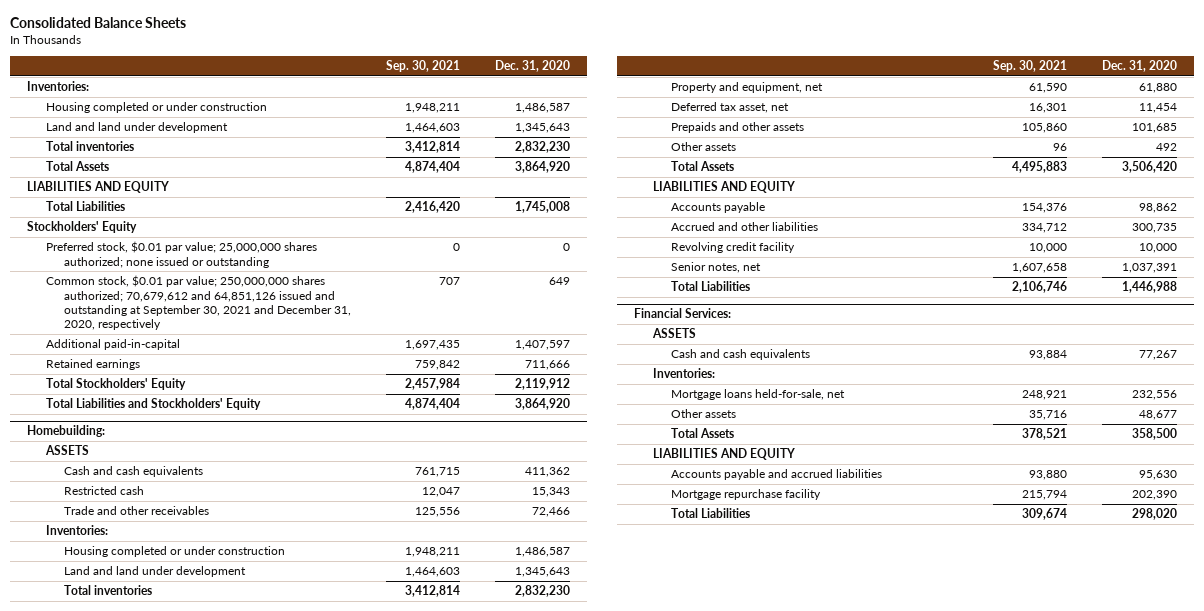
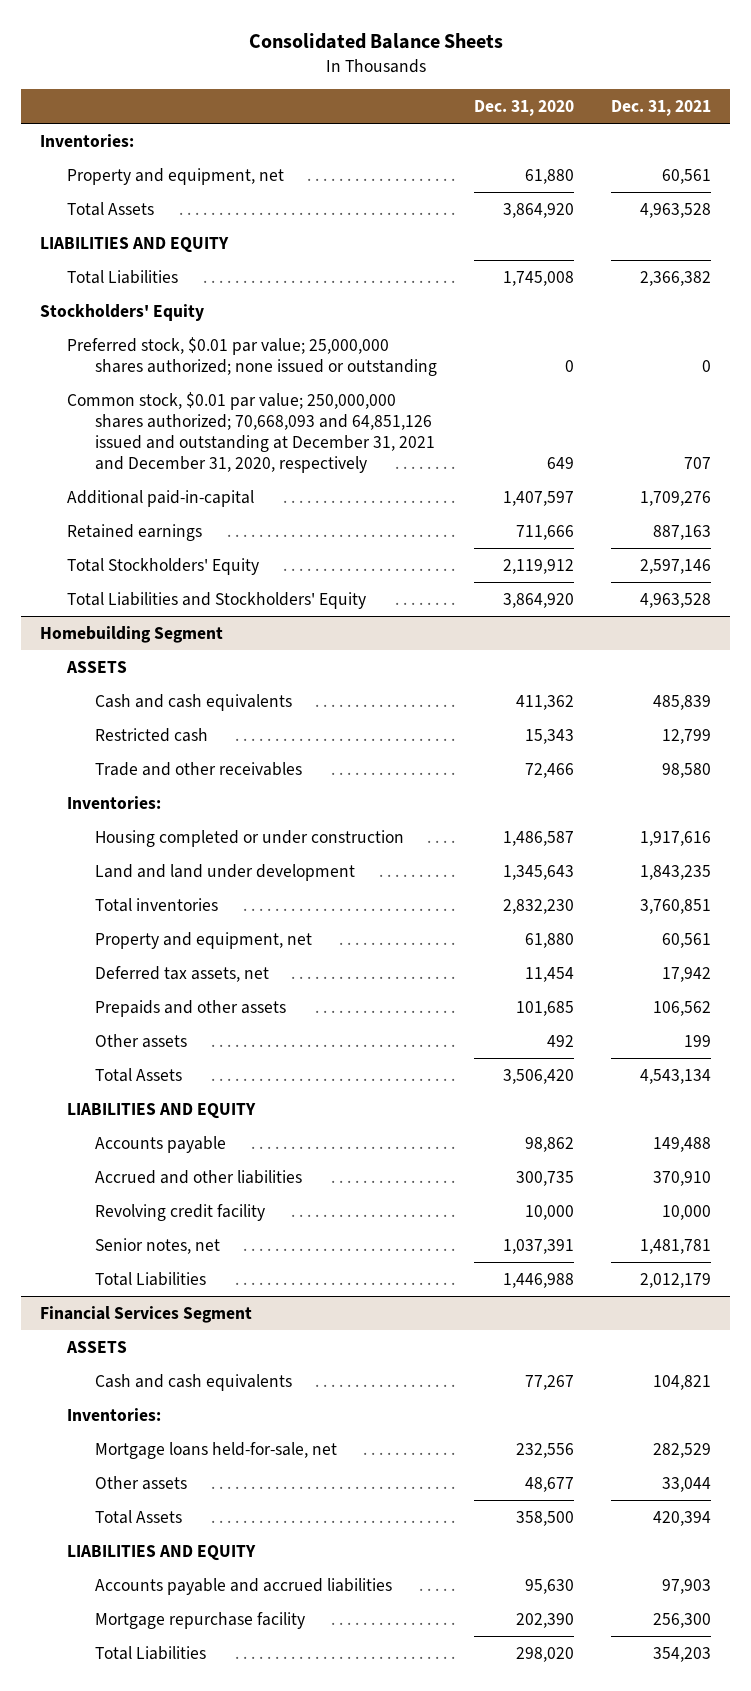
- | Sep. 30, 2021 | Dec. 31, 2020
+ | Dec. 31, 2020 | Dec. 31, 2021
- Housing completed or under construction | 1,948,211 | 1,486,587
- Land and land under development | 1,464,603 | 1,345,643
- Total inventories | 3,412,814 | 2,832,230
+ Property and equipment, net | 61,880 | 60,561
- Common stock, $0.01 par value; 250,000,000 shares authorized; 70,679,612 and 64,851,126 issued and outstanding at September 30, 2021 and December 31, 2020, respectively | 707 | 649
+ Common stock, $0.01 par value; 250,000,000 shares authorized; 70,668,093 and 64,851,126 issued and outstanding at December 31, 2021 and December 31, 2020, respectively | 649 | 707
- Homebuilding:
+ Homebuilding Segment
- Deferred tax asset, net | 16,301 | 11,454
+ Deferred tax assets, net | 11,454 | 17,942
- Financial Services:
+ Financial Services Segment

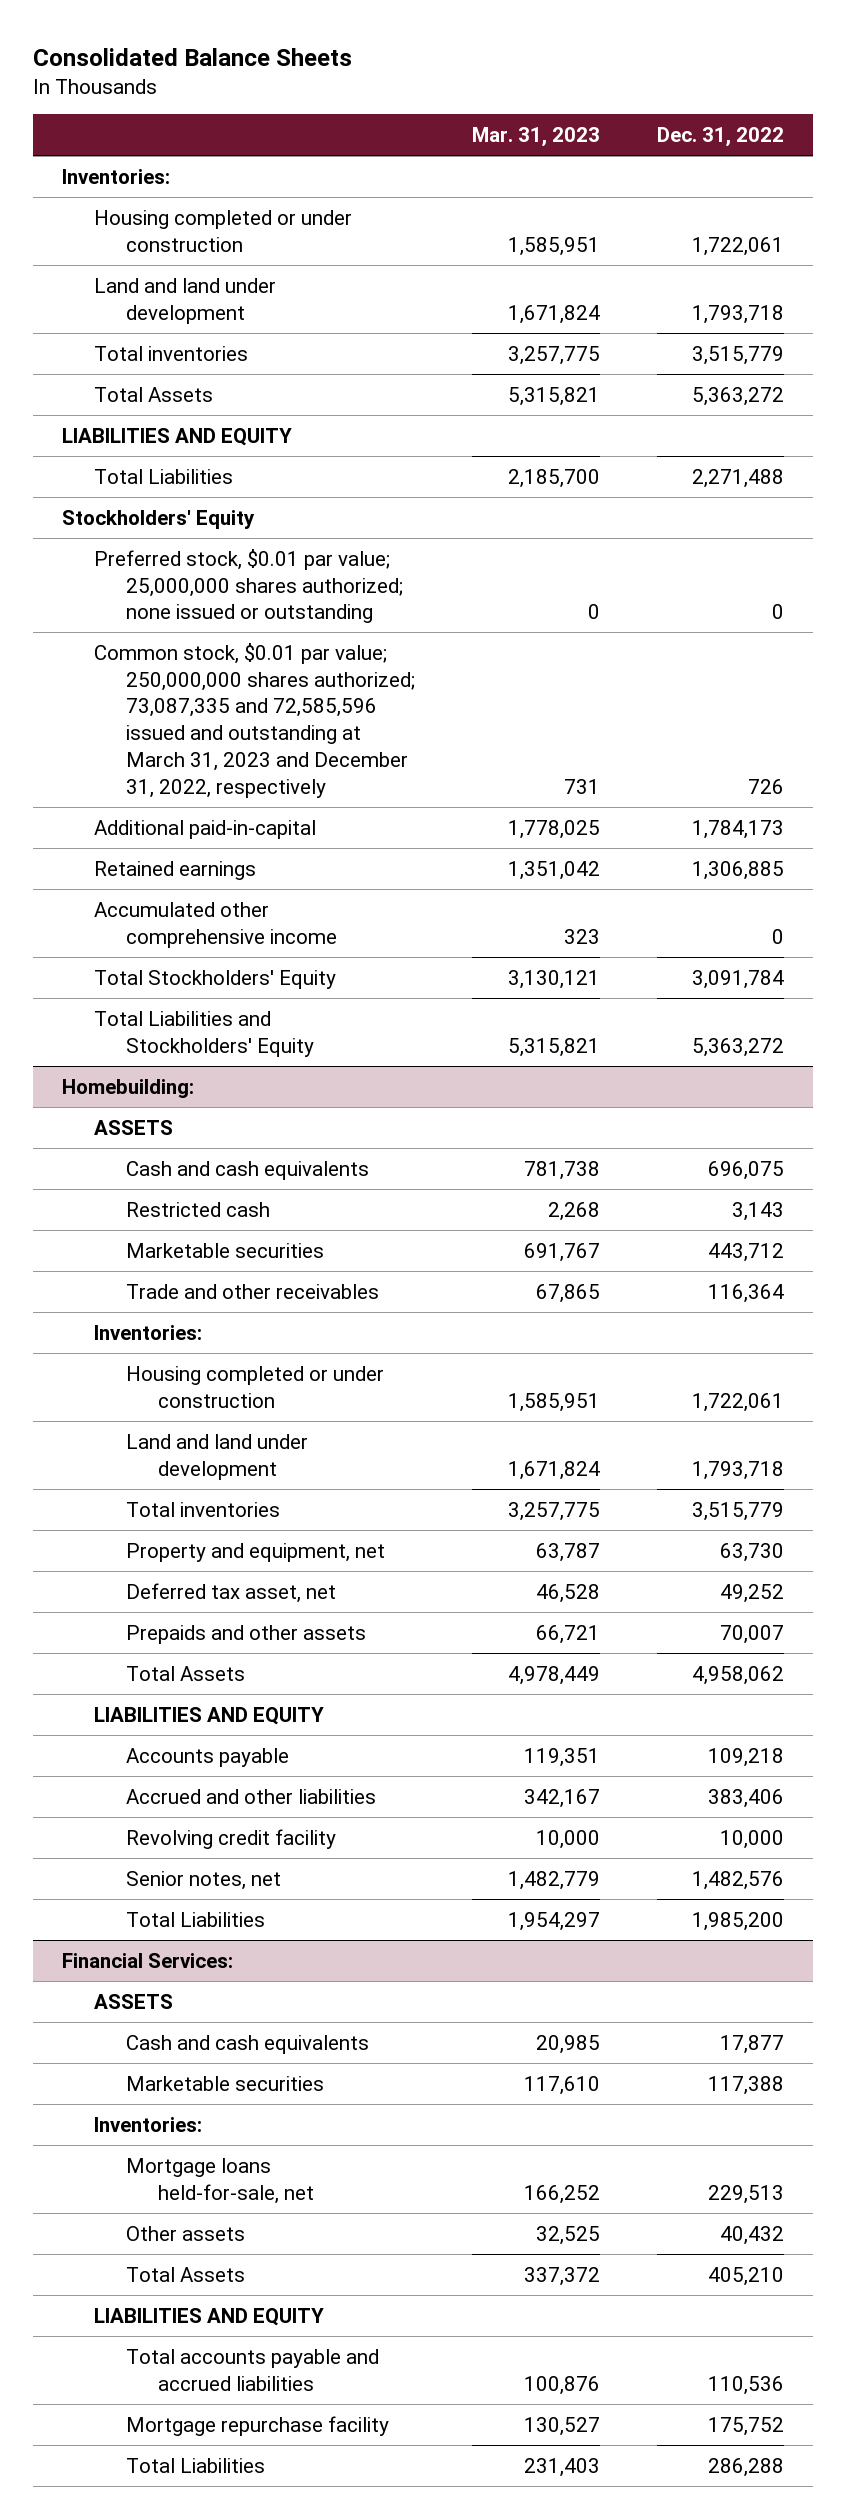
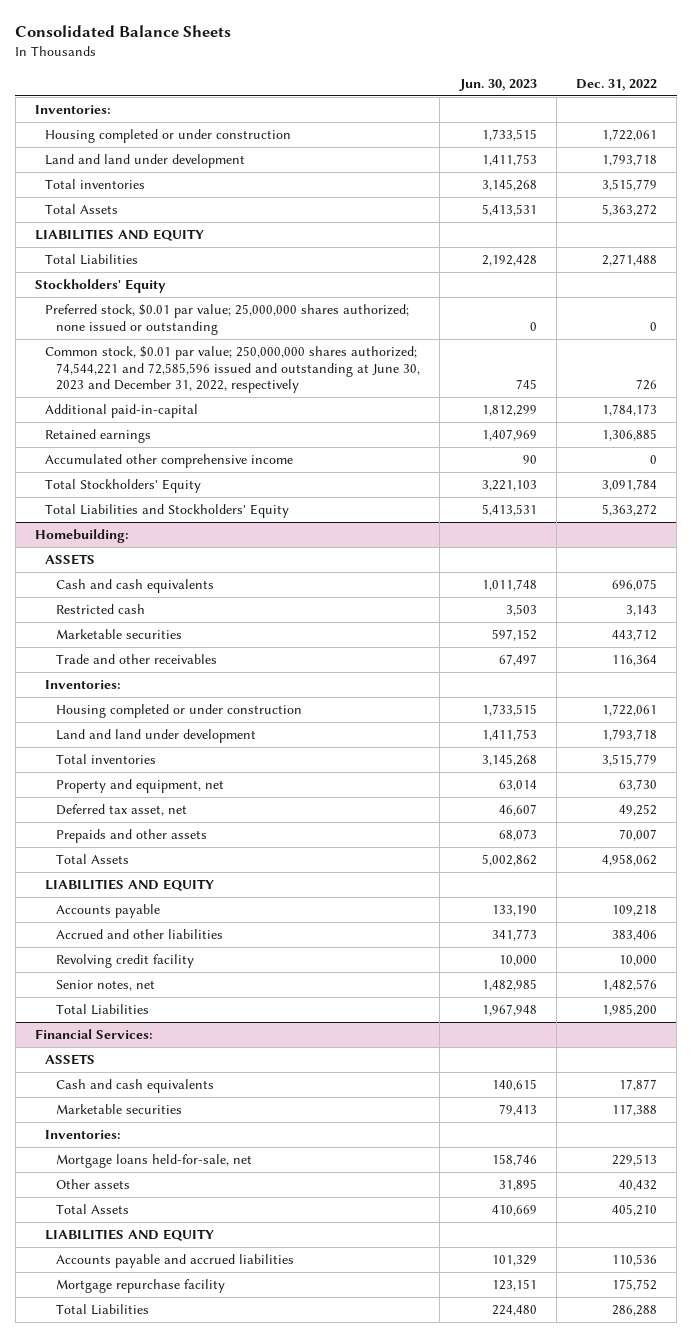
- | Mar. 31, 2023 | Dec. 31, 2022
+ | Jun. 30, 2023 | Dec. 31, 2022
- Common stock, $0.01 par value; 250,000,000 shares authorized; 73,087,335 and 72,585,596 issued and outstanding at March 31, 2023 and December 31, 2022, respectively | 731 | 726
+ Common stock, $0.01 par value; 250,000,000 shares authorized; 74,544,221 and 72,585,596 issued and outstanding at June 30, 2023 and December 31, 2022, respectively | 745 | 726
@ Financial Services:
- Total accounts payable and accrued liabilities | 100,876 | 110,536
+ Accounts payable and accrued liabilities | 101,329 | 110,536

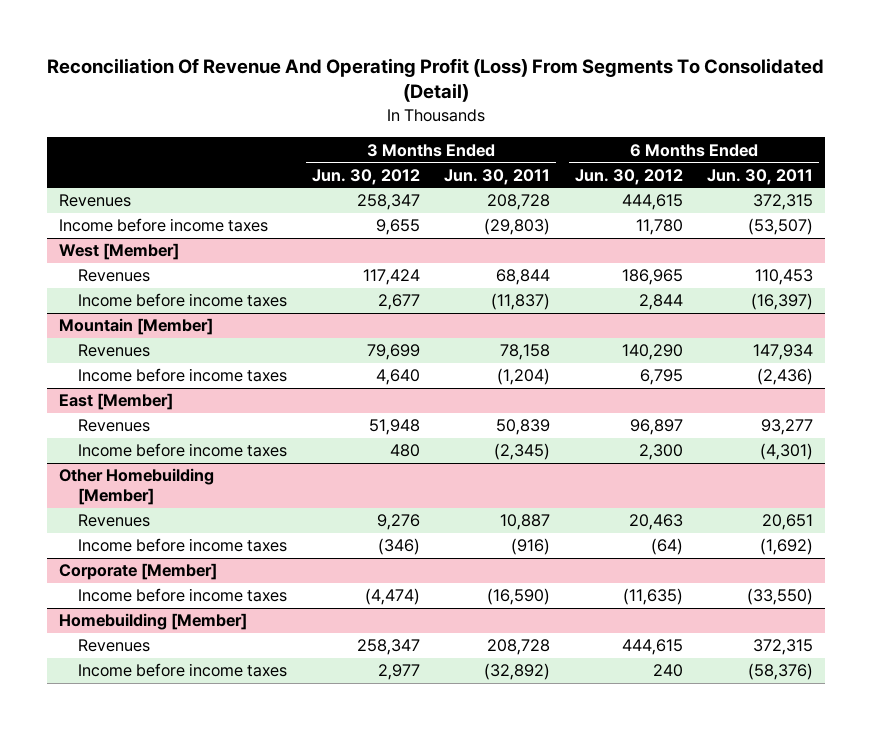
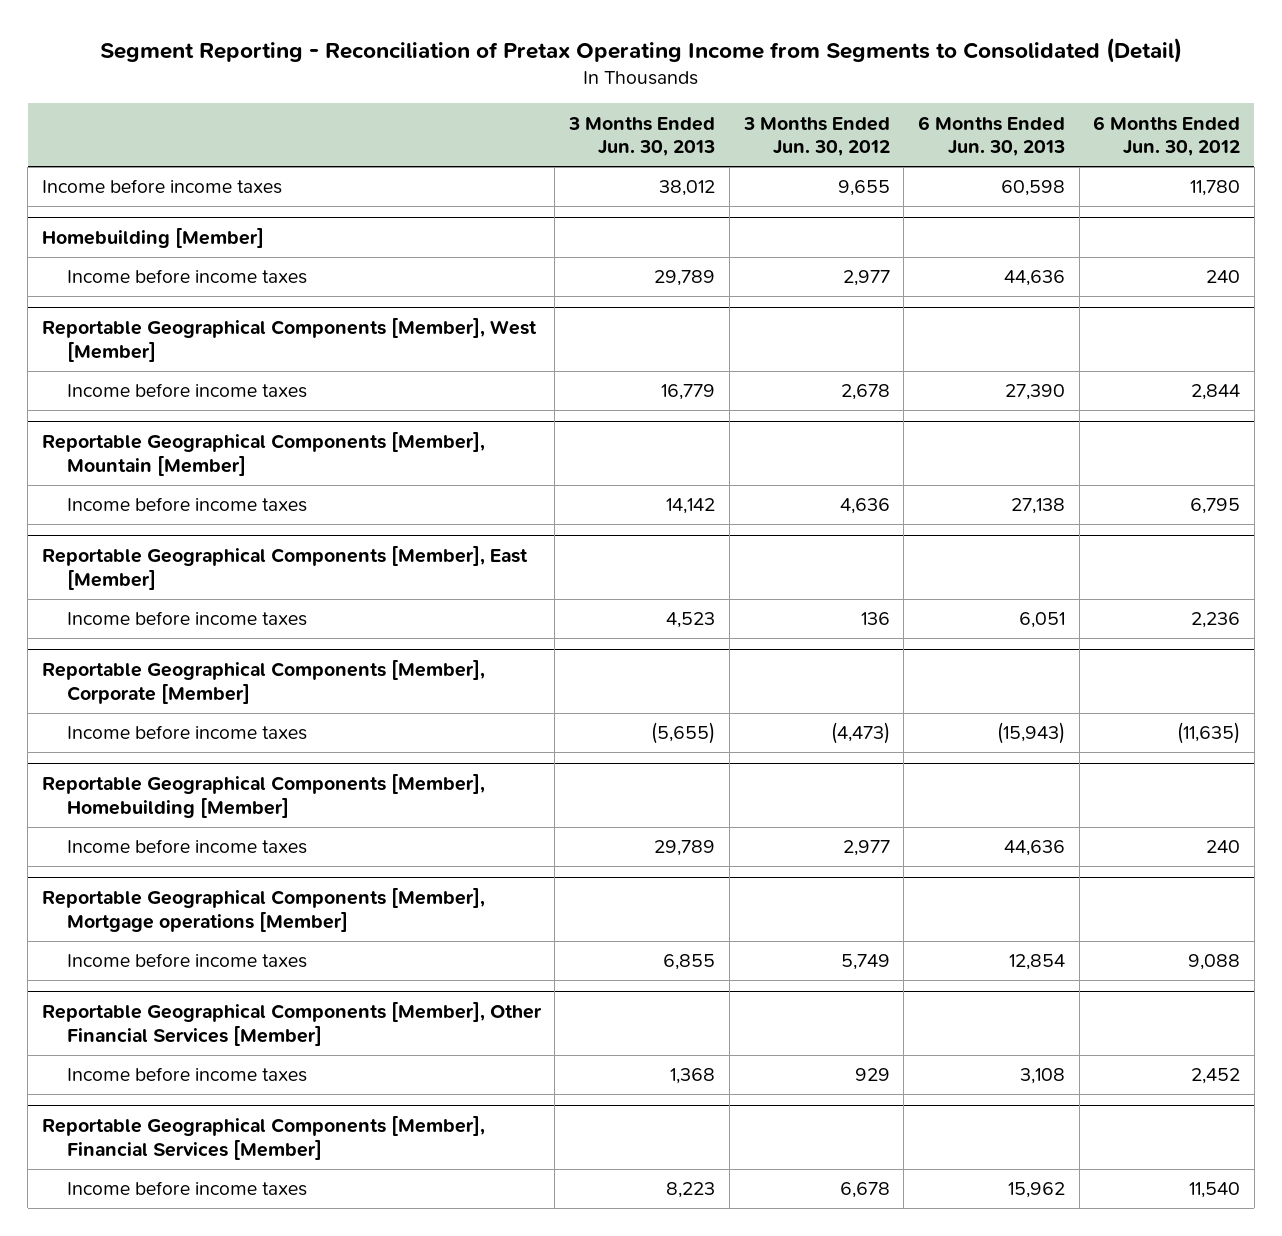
- Reconciliation Of Revenue And Operating Profit (Loss) From Segments To Consolidated (Detail)
+ Segment Reporting - Reconciliation of Pretax Operating Income from Segments to Consolidated (Detail)
- | 3 Months Ended Jun. 30, 2012 | 3 Months Ended Jun. 30, 2011 | 6 Months Ended Jun. 30, 2012 | 6 Months Ended Jun. 30, 2011
+ | 3 Months Ended Jun. 30, 2013 | 3 Months Ended Jun. 30, 2012 | 6 Months Ended Jun. 30, 2013 | 6 Months Ended Jun. 30, 2012
- Revenues | 258,347 | 208,728 | 444,615 | 372,315
- West [Member]
- Revenues | 117,424 | 68,844 | 186,965 | 110,453
- Income before income taxes | 2,677 | (11,837) | 2,844 | (16,397)
- Mountain [Member]
- Revenues | 79,699 | 78,158 | 140,290 | 147,934
- Income before income taxes | 4,640 | (1,204) | 6,795 | (2,436)
- East [Member]
- Revenues | 51,948 | 50,839 | 96,897 | 93,277
- Income before income taxes | 480 | (2,345) | 2,300 | (4,301)
- Other Homebuilding [Member]
- Revenues | 9,276 | 10,887 | 20,463 | 20,651
- Income before income taxes | (346) | (916) | (64) | (1,692)
- Corporate [Member]
- Income before income taxes | (4,474) | (16,590) | (11,635) | (33,550)
@ Homebuilding [Member]
- Revenues | 258,347 | 208,728 | 444,615 | 372,315
+ Reportable Geographical Components [Member], West [Member]
+ Income before income taxes | 16,779 | 2,678 | 27,390 | 2,844
+ Reportable Geographical Components [Member], Mountain [Member]
+ Income before income taxes | 14,142 | 4,636 | 27,138 | 6,795
+ Reportable Geographical Components [Member], East [Member]
+ Income before income taxes | 4,523 | 136 | 6,051 | 2,236
+ Reportable Geographical Components [Member], Corporate [Member]
+ Income before income taxes | (5,655) | (4,473) | (15,943) | (11,635)
+ Reportable Geographical Components [Member], Homebuilding [Member]
+ Income before income taxes | 29,789 | 2,977 | 44,636 | 240
+ Reportable Geographical Components [Member], Mortgage operations [Member]
+ Income before income taxes | 6,855 | 5,749 | 12,854 | 9,088
+ Reportable Geographical Components [Member], Other Financial Services [Member]
+ Income before income taxes | 1,368 | 929 | 3,108 | 2,452
+ Reportable Geographical Components [Member], Financial Services [Member]
+ Income before income taxes | 8,223 | 6,678 | 15,962 | 11,540

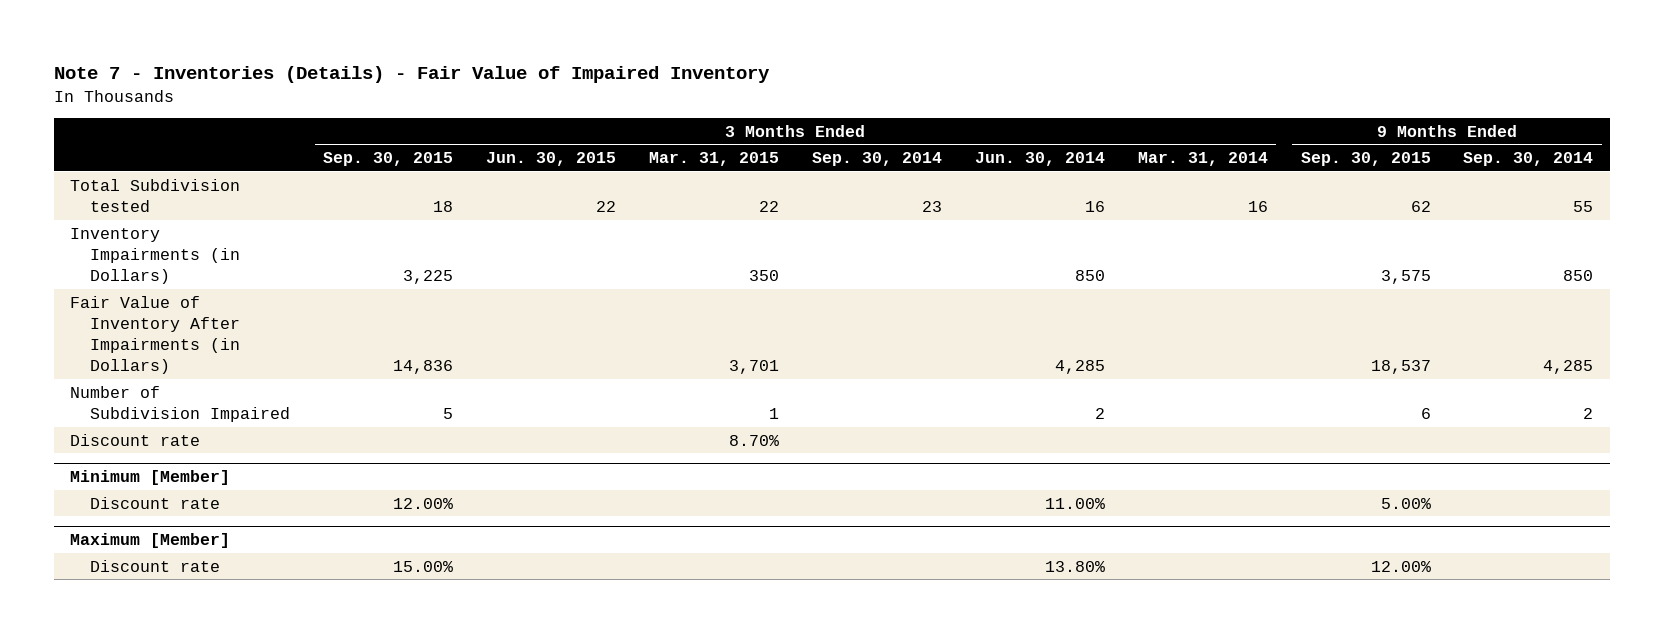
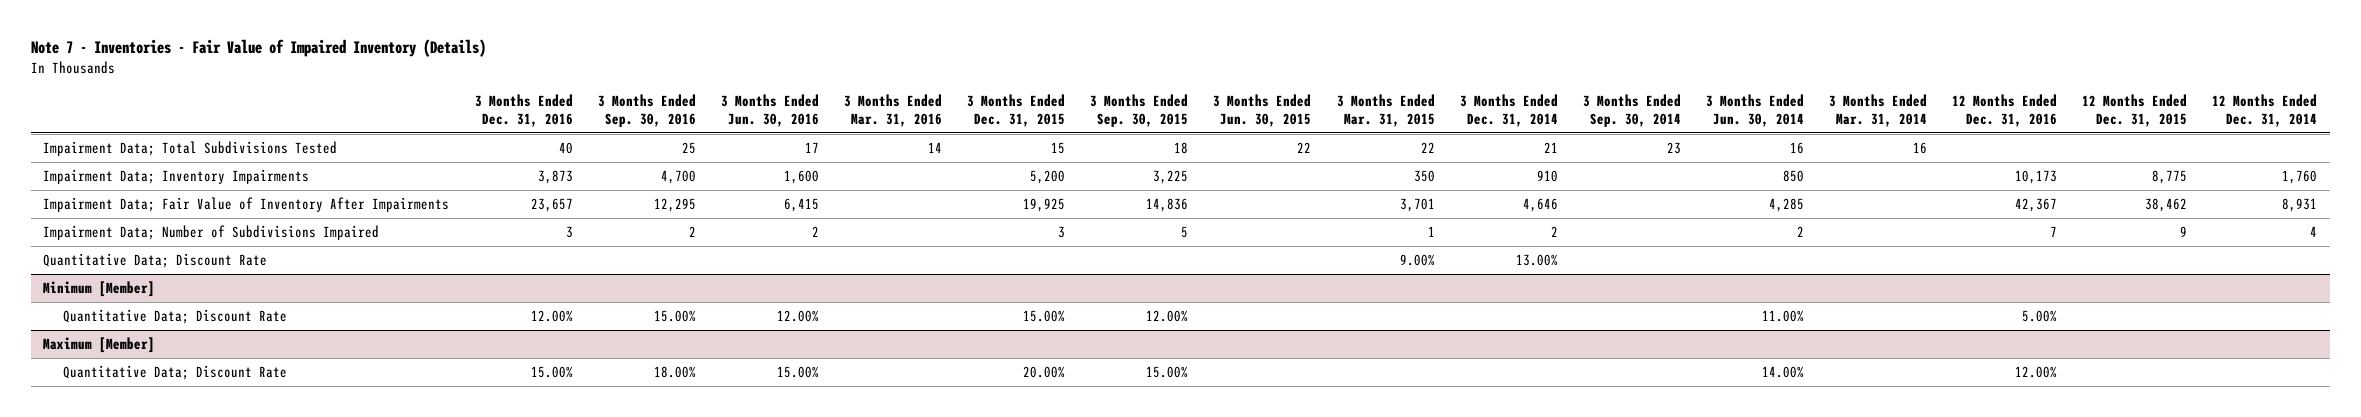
- Note 7 - Inventories (Details) - Fair Value of Impaired Inventory
+ Note 7 - Inventories - Fair Value of Impaired Inventory (Details)
- | 3 Months Ended Sep. 30, 2015 | 3 Months Ended Jun. 30, 2015 | 3 Months Ended Mar. 31, 2015 | 3 Months Ended Sep. 30, 2014 | 3 Months Ended Jun. 30, 2014 | 3 Months Ended Mar. 31, 2014 | 9 Months Ended Sep. 30, 2015 | 9 Months Ended Sep. 30, 2014
+ | 3 Months Ended Dec. 31, 2016 | 3 Months Ended Sep. 30, 2016 | 3 Months Ended Jun. 30, 2016 | 3 Months Ended Mar. 31, 2016 | 3 Months Ended Dec. 31, 2015 | 3 Months Ended Sep. 30, 2015 | 3 Months Ended Jun. 30, 2015 | 3 Months Ended Mar. 31, 2015 | 3 Months Ended Dec. 31, 2014 | 3 Months Ended Sep. 30, 2014 | 3 Months Ended Jun. 30, 2014 | 3 Months Ended Mar. 31, 2014 | 12 Months Ended Dec. 31, 2016 | 12 Months Ended Dec. 31, 2015 | 12 Months Ended Dec. 31, 2014
- Total Subdivision tested | 18 | 22 | 22 | 23 | 16 | 16 | 62 | 55
- Inventory Impairments (in Dollars) | 3,225 | | 350 | | 850 | | 3,575 | 850
- Fair Value of Inventory After Impairments (in Dollars) | 14,836 | | 3,701 | | 4,285 | | 18,537 | 4,285
- Number of Subdivision Impaired | 5 | | 1 | | 2 | | 6 | 2
- Discount rate | | | 8.70% | | | | |
+ Impairment Data; Total Subdivisions Tested | 40 | 25 | 17 | 14 | 15 | 18 | 22 | 22 | 21 | 23 | 16 | 16 | | |
+ Impairment Data; Inventory Impairments | 3,873 | 4,700 | 1,600 | | 5,200 | 3,225 | | 350 | 910 | | 850 | | 10,173 | 8,775 | 1,760
+ Impairment Data; Fair Value of Inventory After Impairments | 23,657 | 12,295 | 6,415 | | 19,925 | 14,836 | | 3,701 | 4,646 | | 4,285 | | 42,367 | 38,462 | 8,931
+ Impairment Data; Number of Subdivisions Impaired | 3 | 2 | 2 | | 3 | 5 | | 1 | 2 | | 2 | | 7 | 9 | 4
+ Quantitative Data; Discount Rate | | | | | | | | 9.00% | 13.00% | | | | | |
@ Minimum [Member]
- Discount rate | 12.00% | | | | 11.00% | | 5.00% |
+ Quantitative Data; Discount Rate | 12.00% | 15.00% | 12.00% | | 15.00% | 12.00% | | | | | 11.00% | | 5.00% | |
@ Maximum [Member]
- Discount rate | 15.00% | | | | 13.80% | | 12.00% |
+ Quantitative Data; Discount Rate | 15.00% | 18.00% | 15.00% | | 20.00% | 15.00% | | | | | 14.00% | | 12.00% | |

